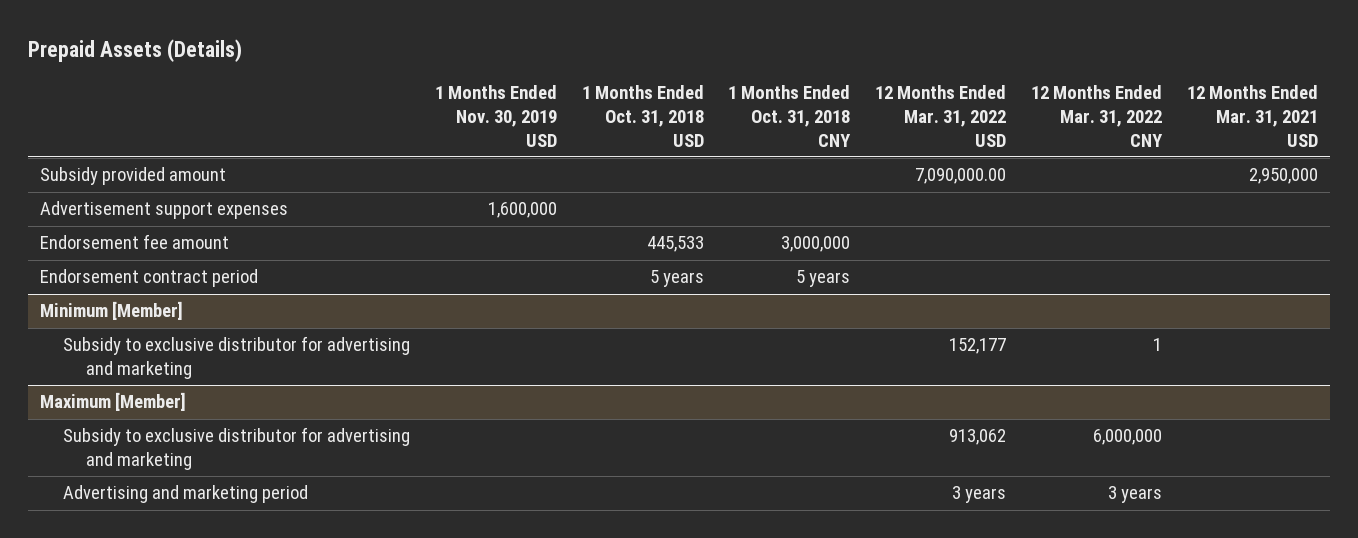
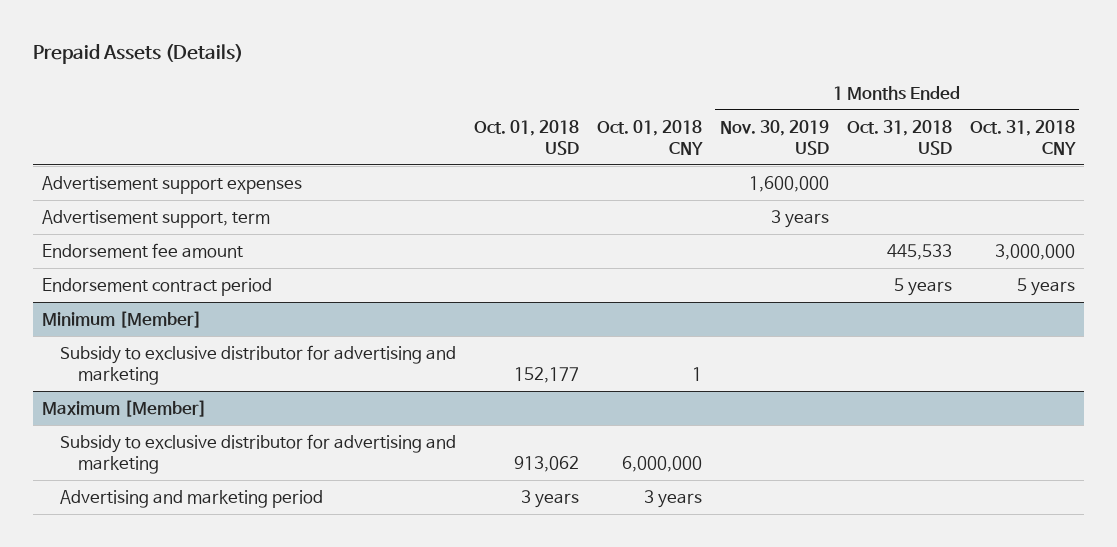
- | 1 Months Ended Nov. 30, 2019 USD | 1 Months Ended Oct. 31, 2018 USD | 1 Months Ended Oct. 31, 2018 CNY | 12 Months Ended Mar. 31, 2022 USD | 12 Months Ended Mar. 31, 2022 CNY | 12 Months Ended Mar. 31, 2021 USD
+ | Oct. 01, 2018 USD | Oct. 01, 2018 CNY | 1 Months Ended Nov. 30, 2019 USD | 1 Months Ended Oct. 31, 2018 USD | 1 Months Ended Oct. 31, 2018 CNY
- Subsidy provided amount | | | | 7,090,000.00 | | 2,950,000
+ Advertisement support, term | | | 3 years | |

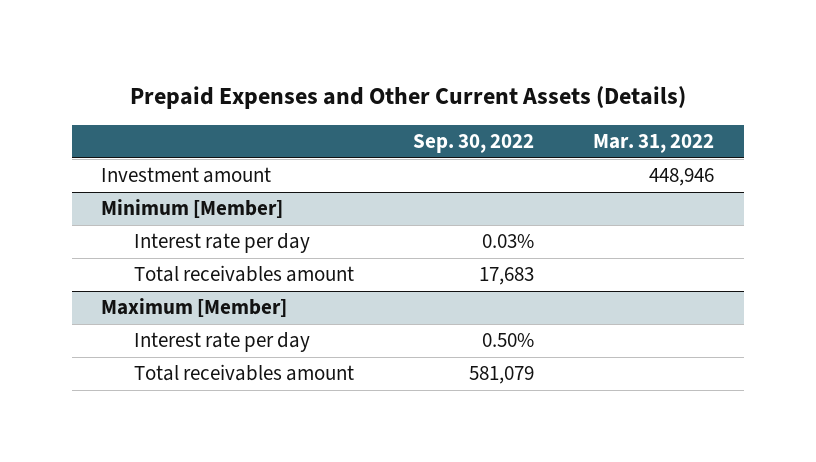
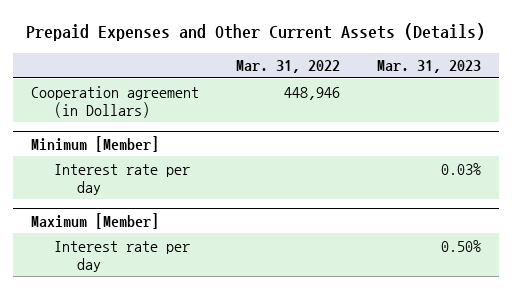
- | Sep. 30, 2022 | Mar. 31, 2022
+ | Mar. 31, 2022 | Mar. 31, 2023
- Investment amount | | 448,946
+ Cooperation agreement (in Dollars) | 448,946 |
@ Minimum [Member]
- Total receivables amount | 17,683 |
@ Maximum [Member]
- Total receivables amount | 581,079 |

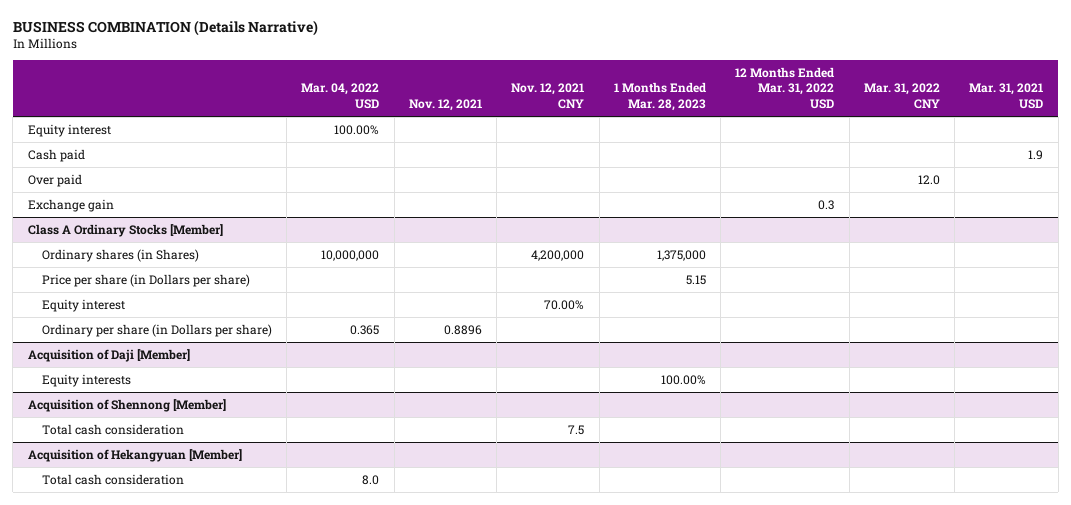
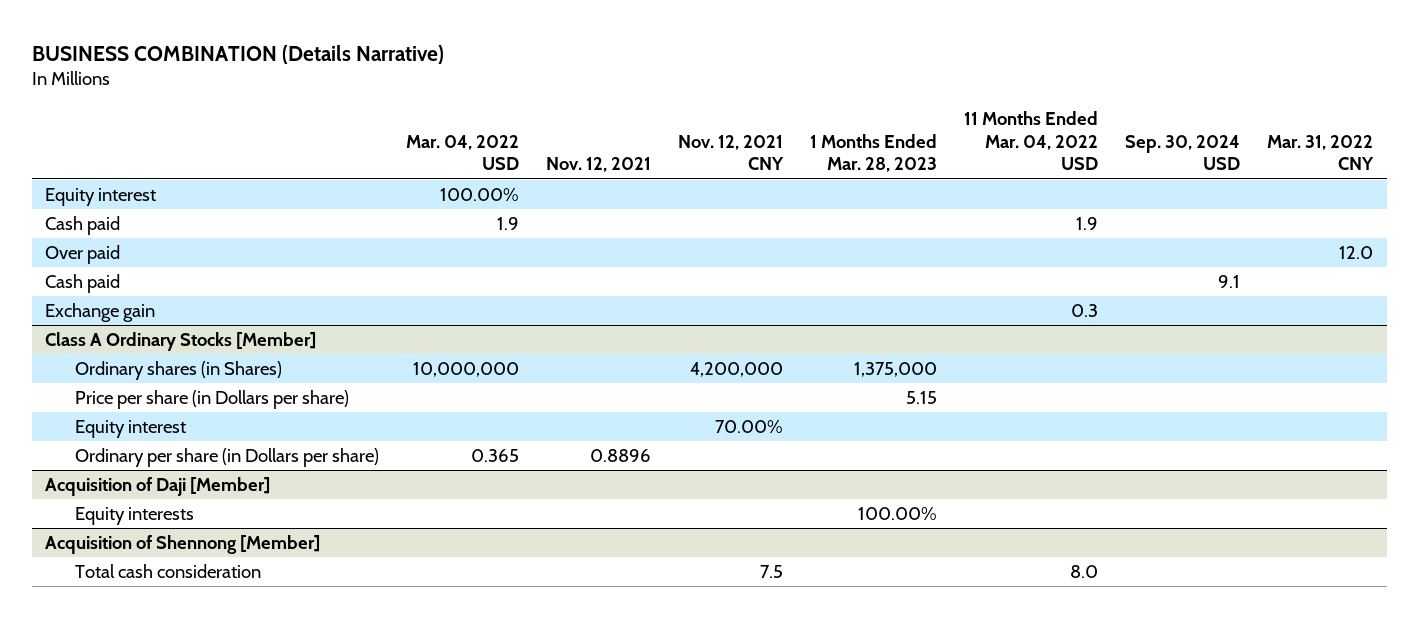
- | Mar. 04, 2022 USD | Nov. 12, 2021 | Nov. 12, 2021 CNY | 1 Months Ended Mar. 28, 2023 | 12 Months Ended Mar. 31, 2022 USD | Mar. 31, 2022 CNY | Mar. 31, 2021 USD
+ | Mar. 04, 2022 USD | Nov. 12, 2021 | Nov. 12, 2021 CNY | 1 Months Ended Mar. 28, 2023 | 11 Months Ended Mar. 04, 2022 USD | Sep. 30, 2024 USD | Mar. 31, 2022 CNY
+ Cash paid | 1.9 | | | | 1.9 | |
moved down: Cash paid | | | | | | 9.1 |
- Acquisition of Hekangyuan [Member]
- Total cash consideration | 8.0 | | | | | |

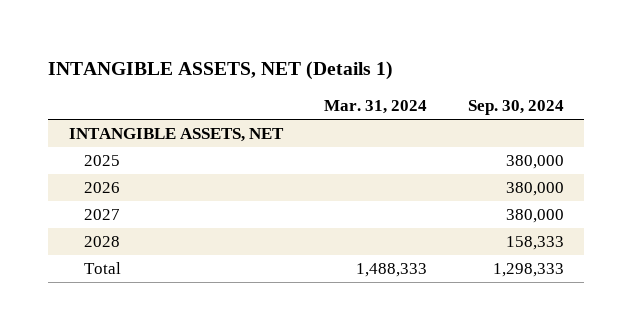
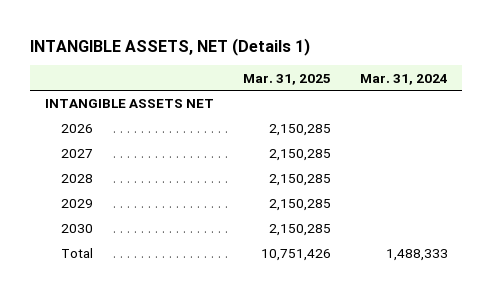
- | Mar. 31, 2024 | Sep. 30, 2024
+ | Mar. 31, 2025 | Mar. 31, 2024
- INTANGIBLE ASSETS, NET
- 2025 | | 380,000
+ INTANGIBLE ASSETS NET
+ 2029 | 2,150,285 |
+ 2030 | 2,150,285 |

